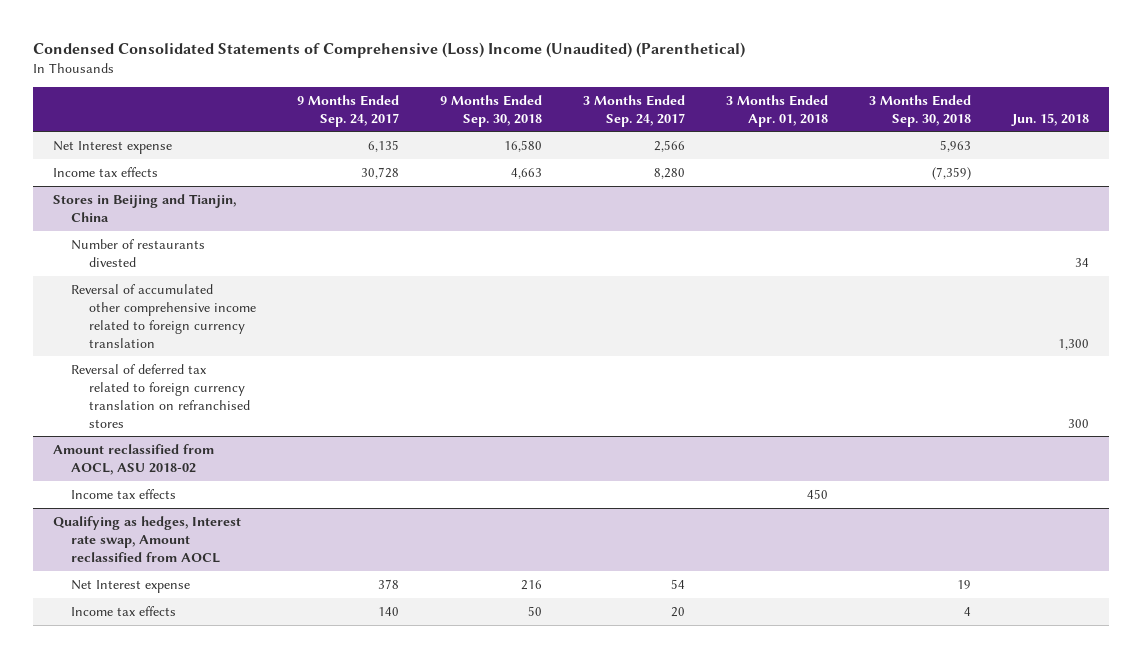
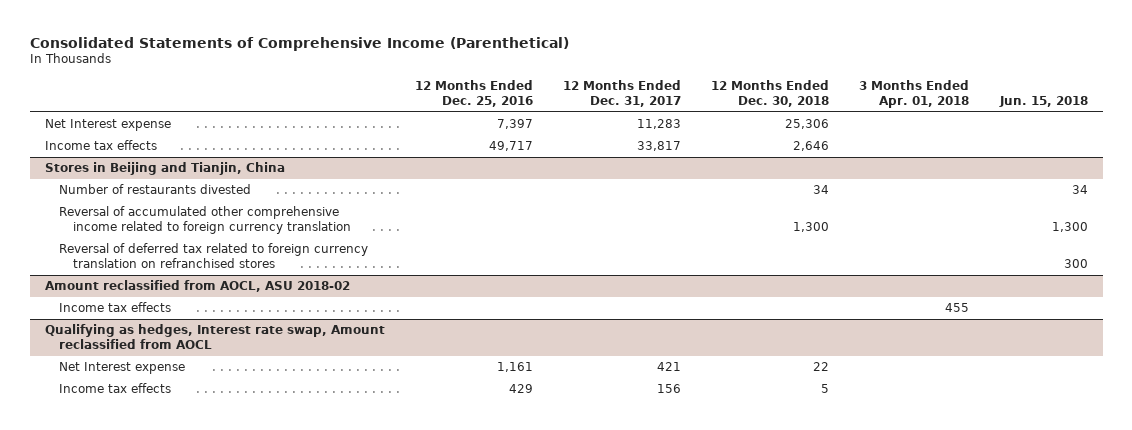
- Condensed Consolidated Statements of Comprehensive (Loss) Income (Unaudited) (Parenthetical)
+ Consolidated Statements of Comprehensive Income (Parenthetical)
- | 9 Months Ended Sep. 24, 2017 | 9 Months Ended Sep. 30, 2018 | 3 Months Ended Sep. 24, 2017 | 3 Months Ended Apr. 01, 2018 | 3 Months Ended Sep. 30, 2018 | Jun. 15, 2018
+ | 12 Months Ended Dec. 25, 2016 | 12 Months Ended Dec. 31, 2017 | 12 Months Ended Dec. 30, 2018 | 3 Months Ended Apr. 01, 2018 | Jun. 15, 2018
@ Amount reclassified from AOCL, ASU 2018-02
- Income tax effects | | | | 450 | |
+ Income tax effects | | | | 455 |

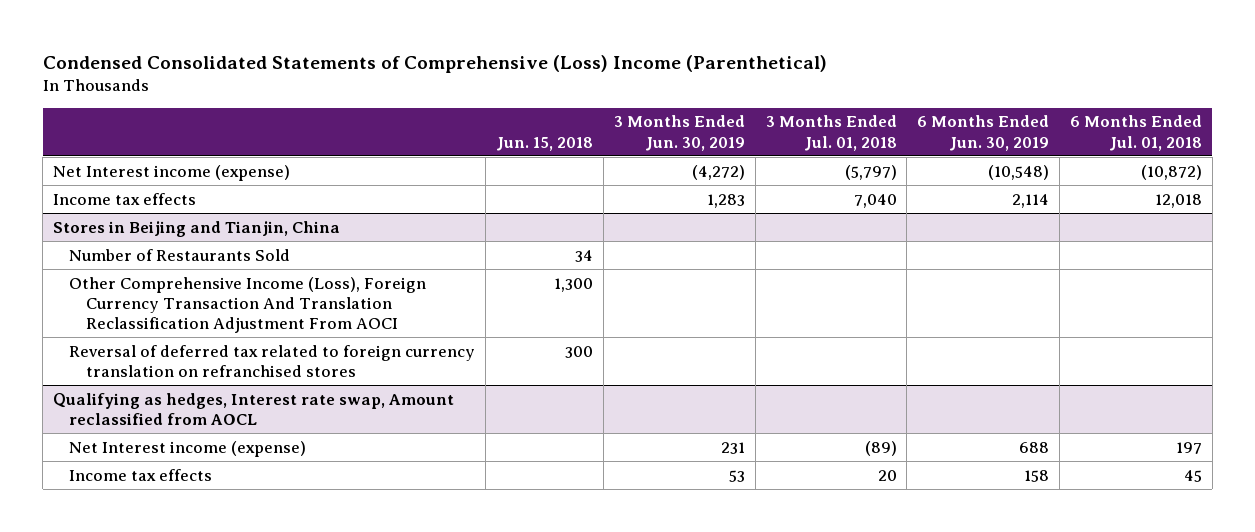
- Consolidated Statements of Comprehensive Income (Parenthetical)
+ Condensed Consolidated Statements of Comprehensive (Loss) Income (Parenthetical)
- | 12 Months Ended Dec. 25, 2016 | 12 Months Ended Dec. 31, 2017 | 12 Months Ended Dec. 30, 2018 | 3 Months Ended Apr. 01, 2018 | Jun. 15, 2018
+ | Jun. 15, 2018 | 3 Months Ended Jun. 30, 2019 | 3 Months Ended Jul. 01, 2018 | 6 Months Ended Jun. 30, 2019 | 6 Months Ended Jul. 01, 2018
- Net Interest expense | 7,397 | 11,283 | 25,306 | |
+ Net Interest income (expense) | | (4,272) | (5,797) | (10,548) | (10,872)
@ Stores in Beijing and Tianjin, China
- Number of restaurants divested | | | 34 | | 34
- Reversal of accumulated other comprehensive income related to foreign currency translation | | | 1,300 | | 1,300
+ Number of Restaurants Sold | 34 | | | |
+ Other Comprehensive Income (Loss), Foreign Currency Transaction And Translation Reclassification Adjustment From AOCI | 1,300 | | | |
- Amount reclassified from AOCL, ASU 2018-02
- Income tax effects | | | | 455 |
@ Qualifying as hedges, Interest rate swap, Amount reclassified from AOCL
- Net Interest expense | 1,161 | 421 | 22 | |
+ Net Interest income (expense) | | 231 | (89) | 688 | 197

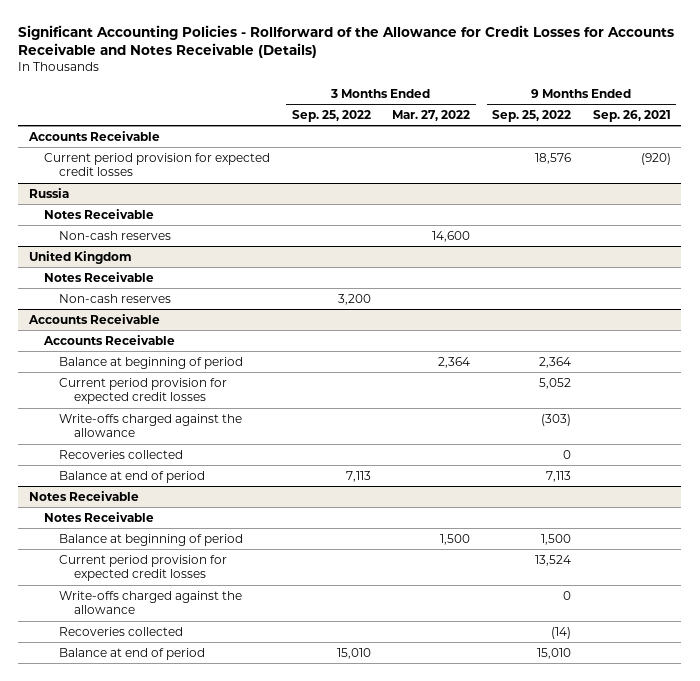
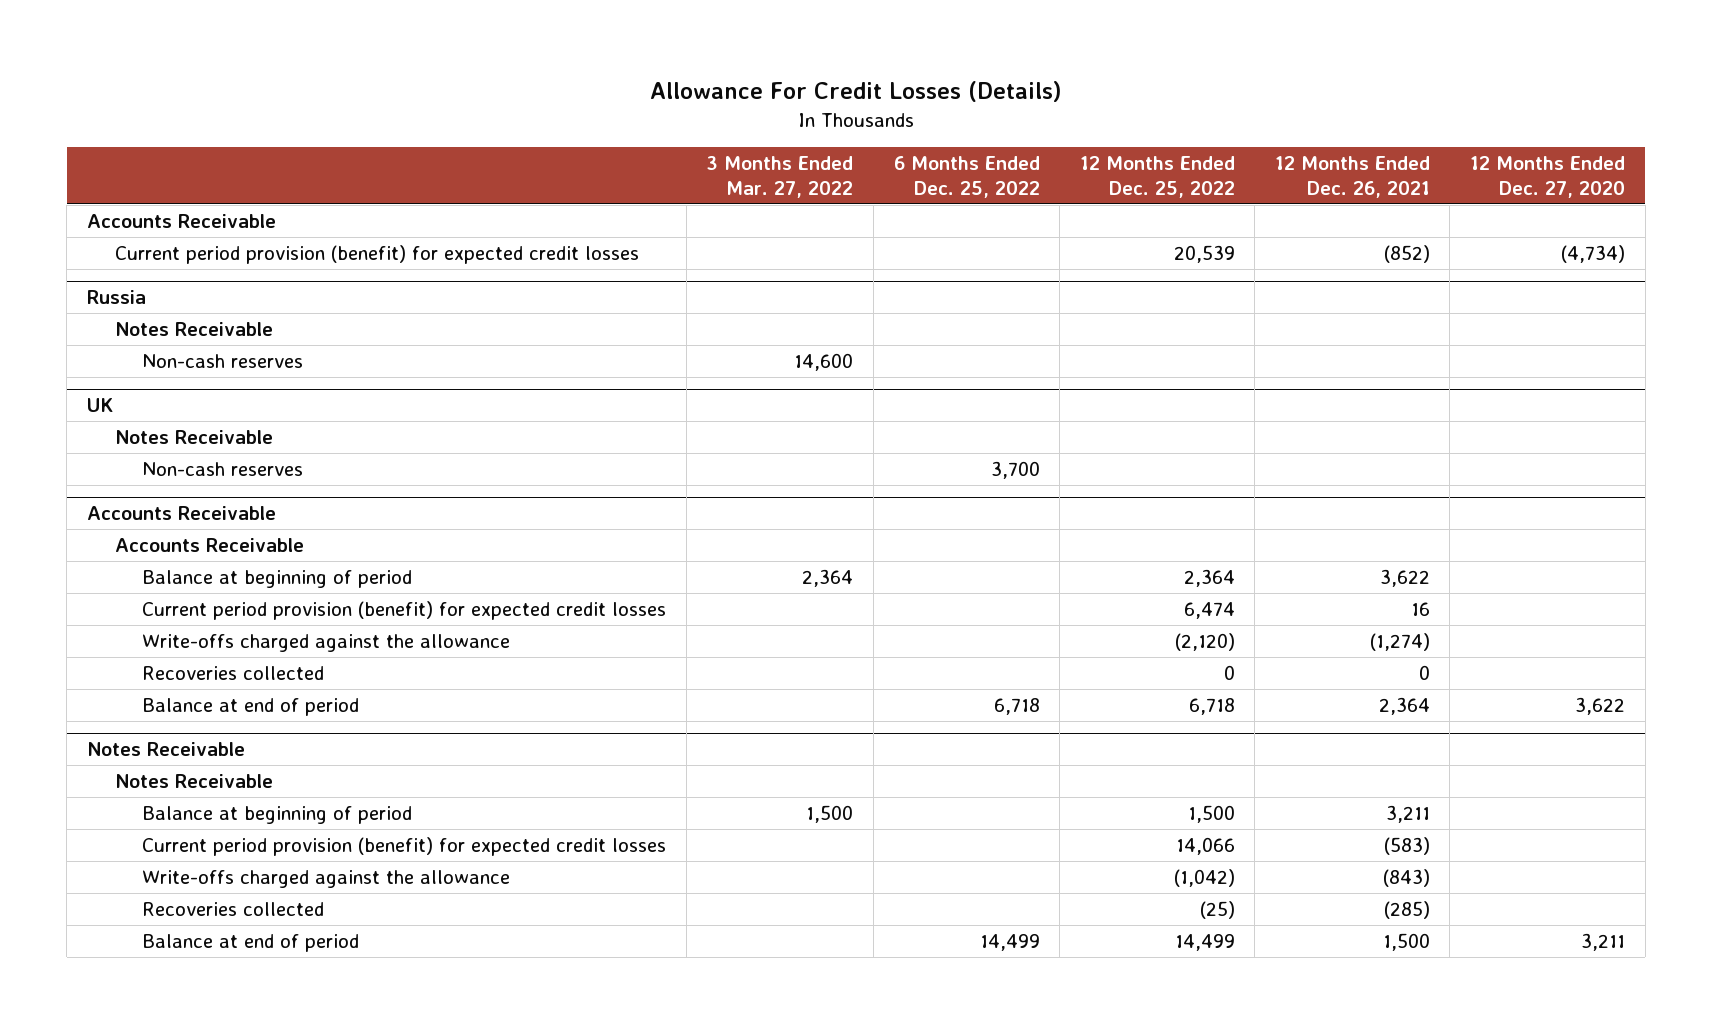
- Significant Accounting Policies - Rollforward of the Allowance for Credit Losses for Accounts Receivable and Notes Receivable (Details)
+ Allowance For Credit Losses (Details)
- | 3 Months Ended Sep. 25, 2022 | 3 Months Ended Mar. 27, 2022 | 9 Months Ended Sep. 25, 2022 | 9 Months Ended Sep. 26, 2021
+ | 3 Months Ended Mar. 27, 2022 | 6 Months Ended Dec. 25, 2022 | 12 Months Ended Dec. 25, 2022 | 12 Months Ended Dec. 26, 2021 | 12 Months Ended Dec. 27, 2020
- Current period provision for expected credit losses | | | 18,576 | (920)
+ Current period provision (benefit) for expected credit losses | | | 20,539 | (852) | (4,734)
- United Kingdom
+ UK
@ Accounts Receivable
- Current period provision for expected credit losses | | | 5,052 |
+ Current period provision (benefit) for expected credit losses | | | 6,474 | 16 |
@ Notes Receivable
- Current period provision for expected credit losses | | | 13,524 |
+ Current period provision (benefit) for expected credit losses | | | 14,066 | (583) |

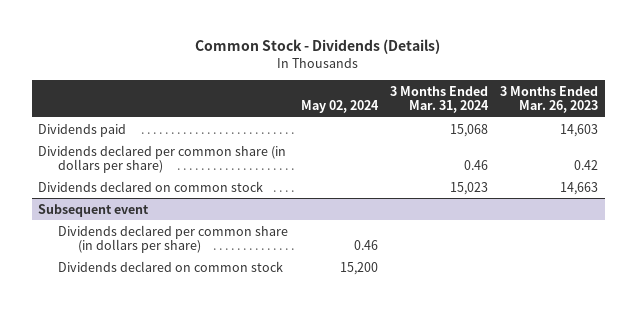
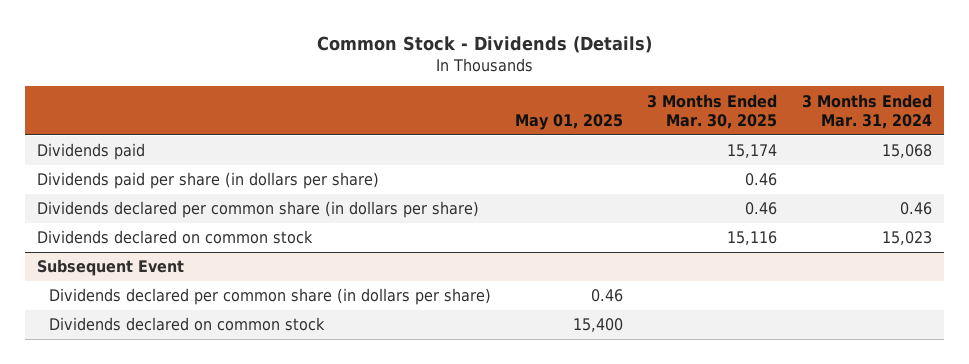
- | May 02, 2024 | 3 Months Ended Mar. 31, 2024 | 3 Months Ended Mar. 26, 2023
+ | May 01, 2025 | 3 Months Ended Mar. 30, 2025 | 3 Months Ended Mar. 31, 2024
+ Dividends paid per share (in dollars per share) | | 0.46 |
- Subsequent event
+ Subsequent Event

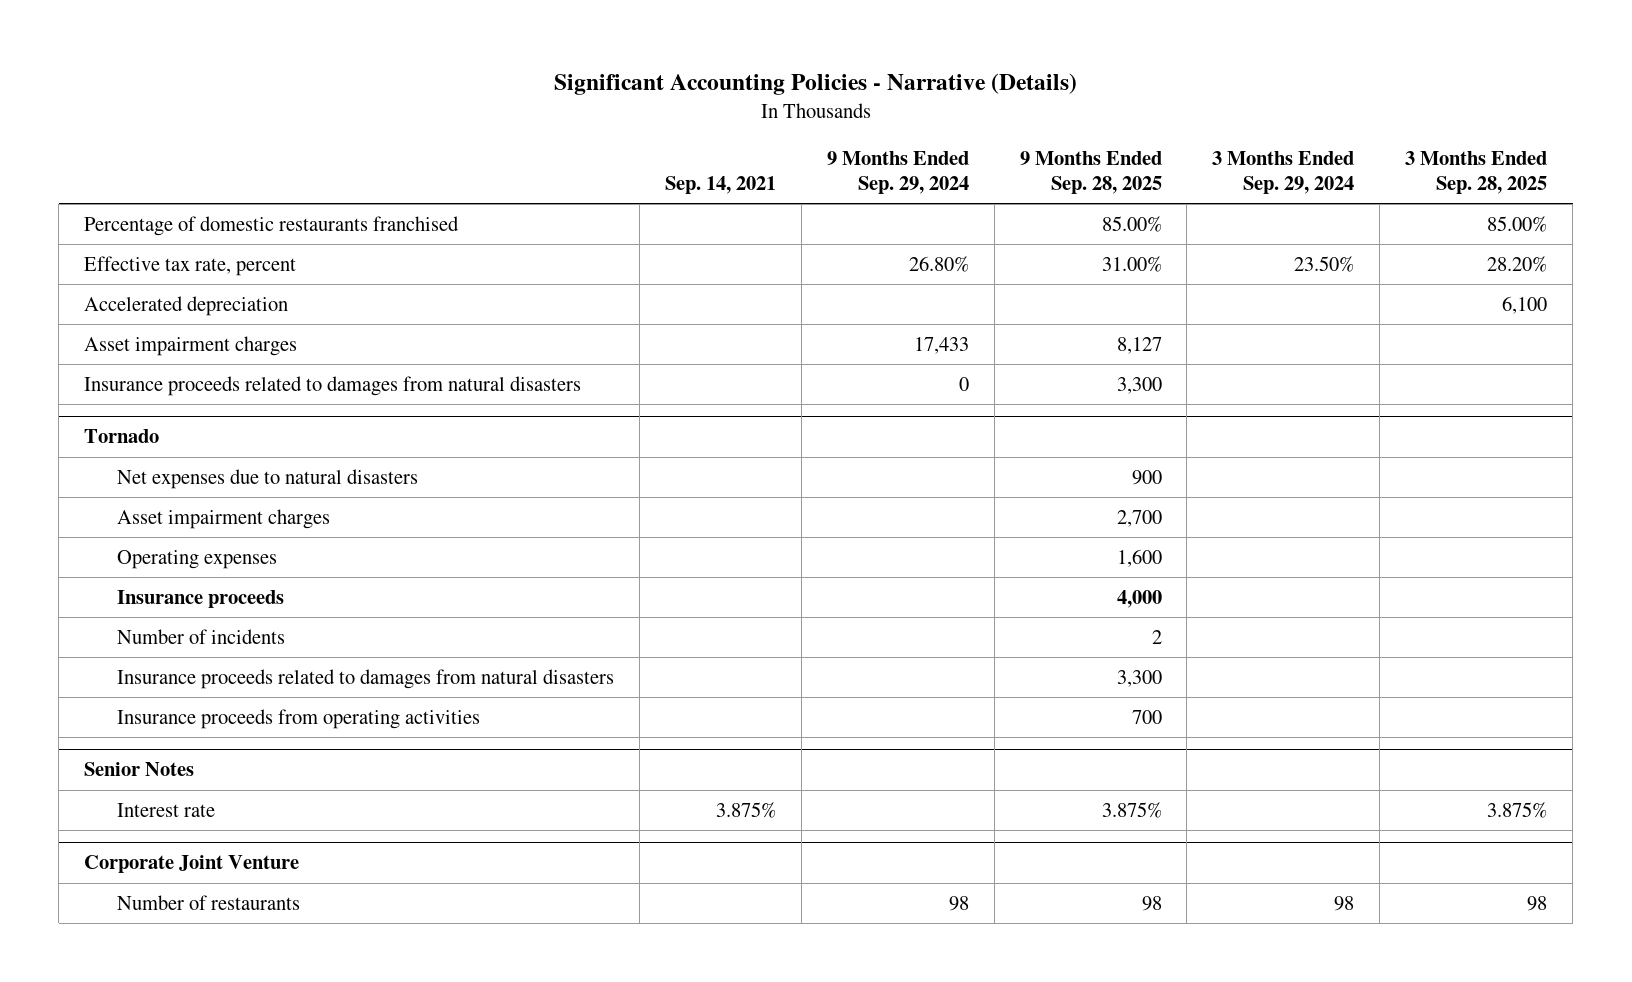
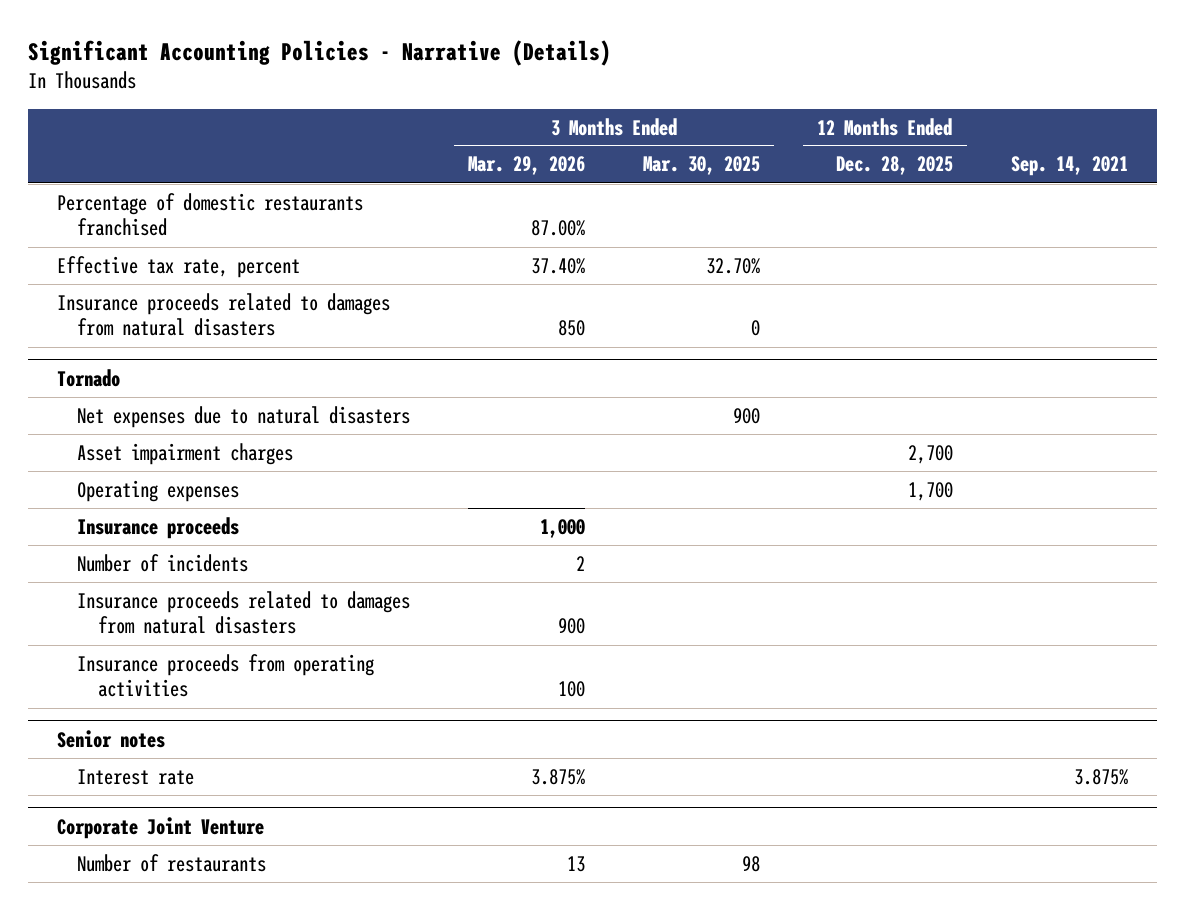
- | Sep. 14, 2021 | 9 Months Ended Sep. 29, 2024 | 9 Months Ended Sep. 28, 2025 | 3 Months Ended Sep. 29, 2024 | 3 Months Ended Sep. 28, 2025
+ | 3 Months Ended Mar. 29, 2026 | 3 Months Ended Mar. 30, 2025 | 12 Months Ended Dec. 28, 2025 | Sep. 14, 2021
- Accelerated depreciation | | | | | 6,100
- Asset impairment charges | | 17,433 | 8,127 | |
- Senior Notes
+ Senior notes

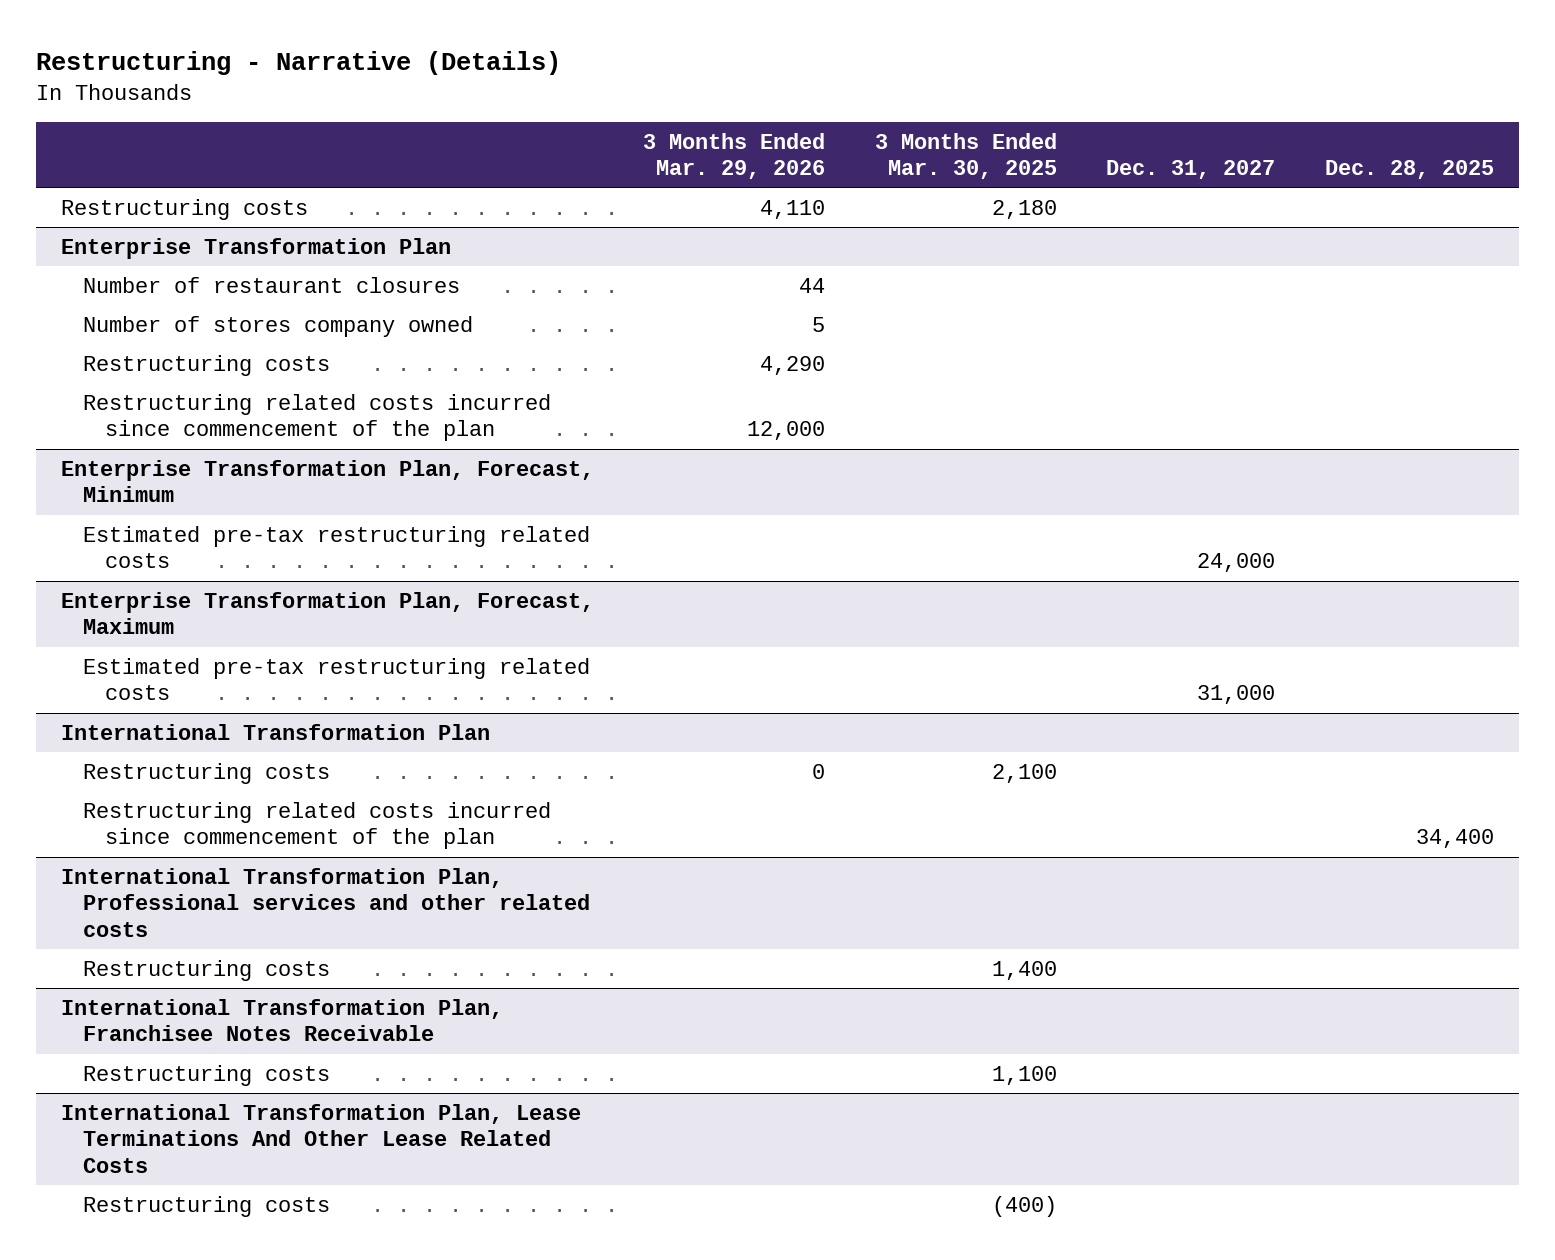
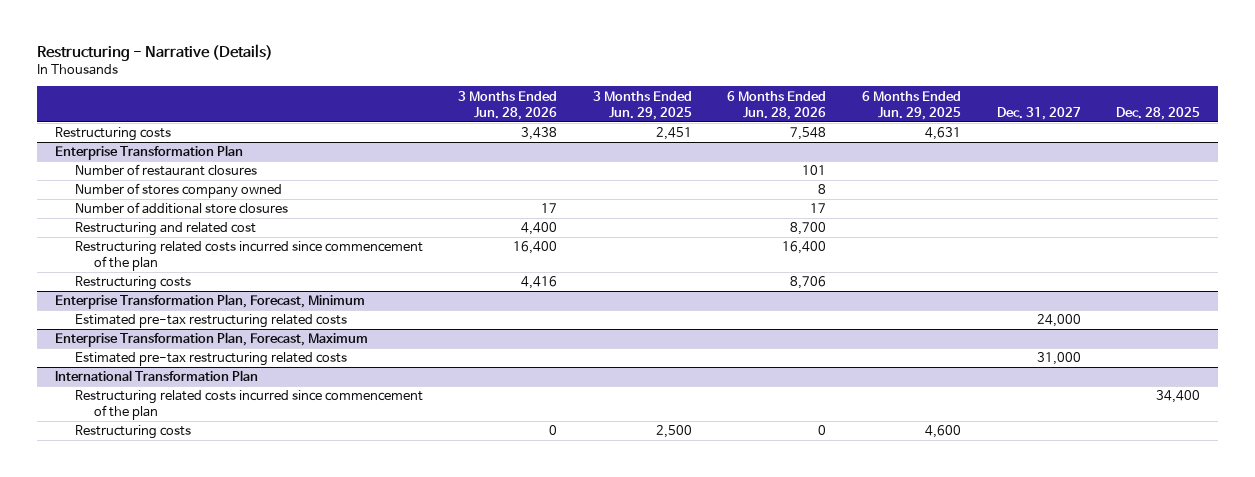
- | 3 Months Ended Mar. 29, 2026 | 3 Months Ended Mar. 30, 2025 | Dec. 31, 2027 | Dec. 28, 2025
+ | 3 Months Ended Jun. 28, 2026 | 3 Months Ended Jun. 29, 2025 | 6 Months Ended Jun. 28, 2026 | 6 Months Ended Jun. 29, 2025 | Dec. 31, 2027 | Dec. 28, 2025
@ Enterprise Transformation Plan
+ Number of additional store closures | 17 | | 17 | | |
+ Restructuring and related cost | 4,400 | | 8,700 | | |
moved down: Restructuring costs | 4,416 | | 8,706 | | |
- International Transformation Plan, Professional services and other related costs
- Restructuring costs | | 1,400 | |
- International Transformation Plan, Franchisee Notes Receivable
- Restructuring costs | | 1,100 | |
- International Transformation Plan, Lease Terminations And Other Lease Related Costs
- Restructuring costs | | (400) | |
@ International Transformation Plan
moved down: Restructuring costs | 0 | 2,500 | 0 | 4,600 | |

